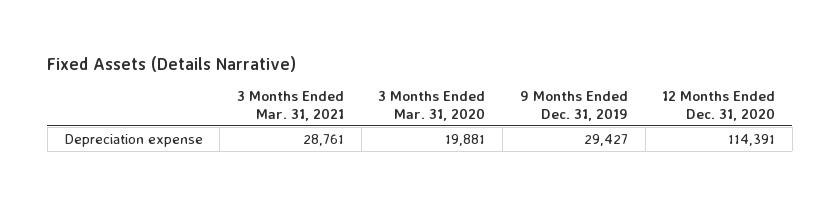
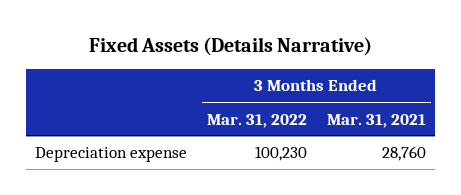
- | 3 Months Ended Mar. 31, 2021 | 3 Months Ended Mar. 31, 2020 | 9 Months Ended Dec. 31, 2019 | 12 Months Ended Dec. 31, 2020
+ | 3 Months Ended Mar. 31, 2022 | 3 Months Ended Mar. 31, 2021
- Depreciation expense | 28,761 | 19,881 | 29,427 | 114,391
+ Depreciation expense | 100,230 | 28,760

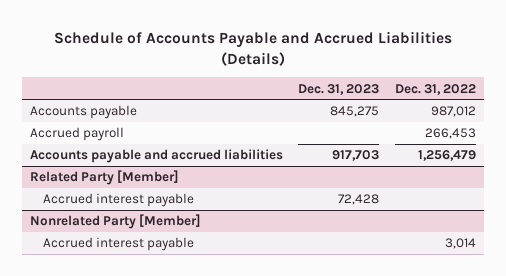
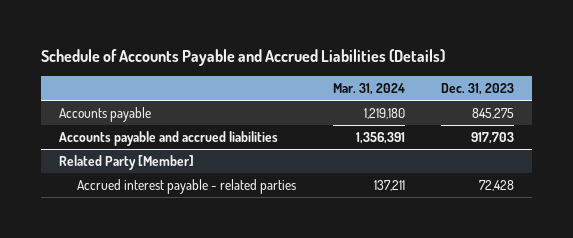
- | Dec. 31, 2023 | Dec. 31, 2022
+ | Mar. 31, 2024 | Dec. 31, 2023
- Accrued payroll | | 266,453
@ Related Party [Member]
- Accrued interest payable | 72,428 |
- Nonrelated Party [Member]
- Accrued interest payable | | 3,014
@ Related Party [Member]
+ Accrued interest payable - related parties | 137,211 | 72,428

